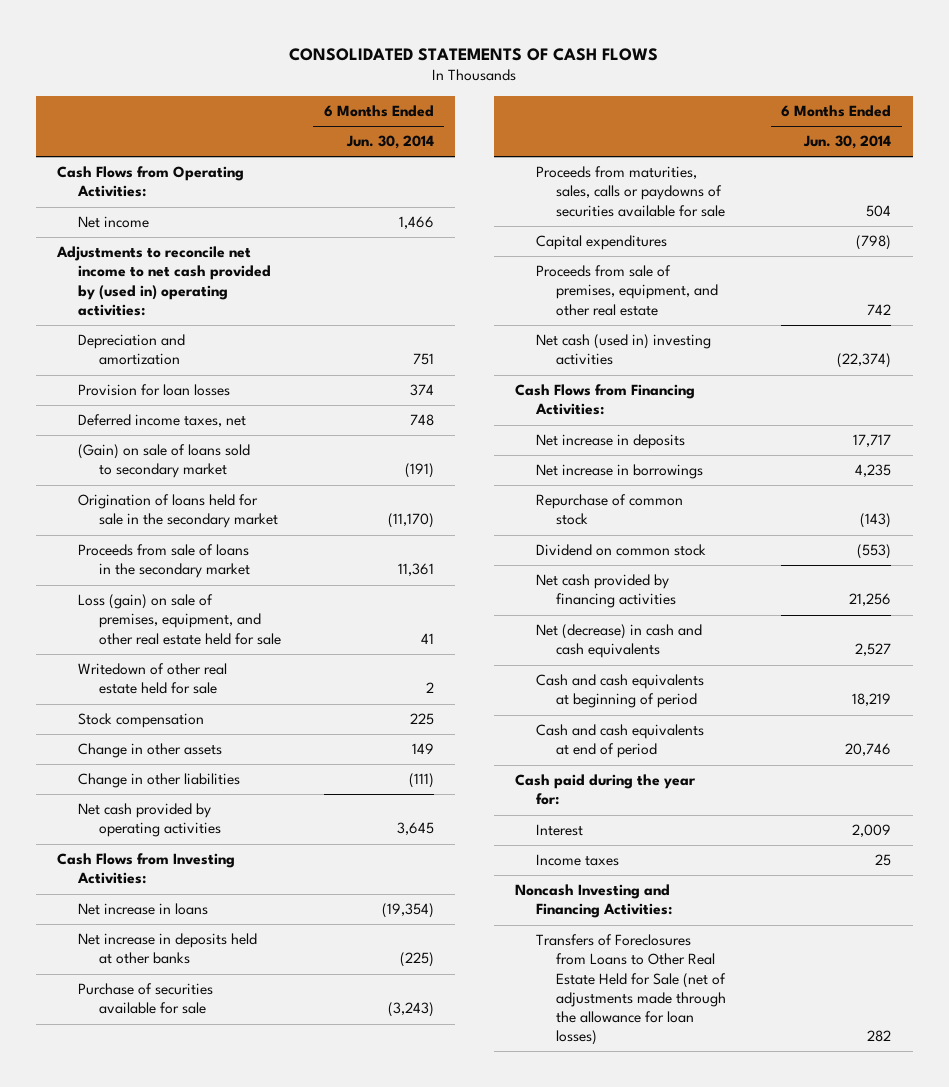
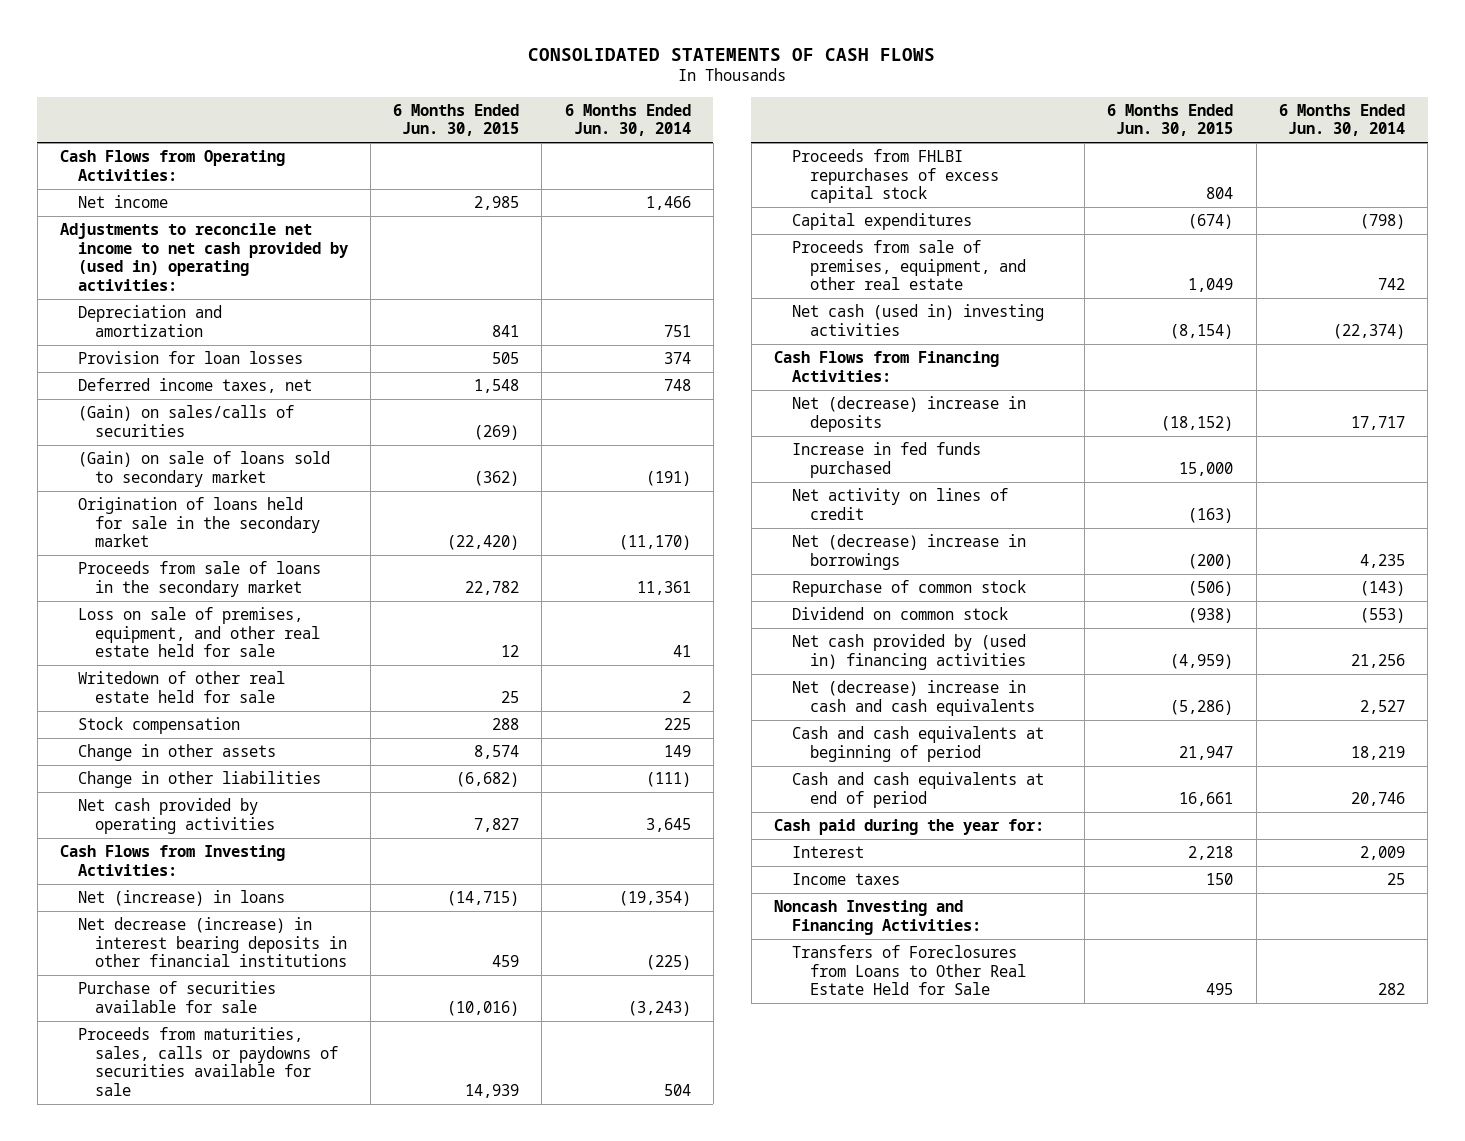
- | 6 Months Ended Jun. 30, 2014
+ | 6 Months Ended Jun. 30, 2015 | 6 Months Ended Jun. 30, 2014
+ (Gain) on sales/calls of securities | (269) |
- Loss (gain) on sale of premises, equipment, and other real estate held for sale | 41
+ Loss on sale of premises, equipment, and other real estate held for sale | 12 | 41
- Net increase in loans | (19,354)
- Net increase in deposits held at other banks | (225)
+ Net (increase) in loans | (14,715) | (19,354)
+ Net decrease (increase) in interest bearing deposits in other financial institutions | 459 | (225)
+ Proceeds from FHLBI repurchases of excess capital stock | 804 |
- Net increase in deposits | 17,717
- Net increase in borrowings | 4,235
+ Net (decrease) increase in deposits | (18,152) | 17,717
+ Increase in fed funds purchased | 15,000 |
+ Net activity on lines of credit | (163) |
+ Net (decrease) increase in borrowings | (200) | 4,235
- Net cash provided by financing activities | 21,256
- Net (decrease) in cash and cash equivalents | 2,527
+ Net cash provided by (used in) financing activities | (4,959) | 21,256
+ Net (decrease) increase in cash and cash equivalents | (5,286) | 2,527
- Transfers of Foreclosures from Loans to Other Real Estate Held for Sale (net of adjustments made through the allowance for loan losses) | 282
+ Transfers of Foreclosures from Loans to Other Real Estate Held for Sale | 495 | 282

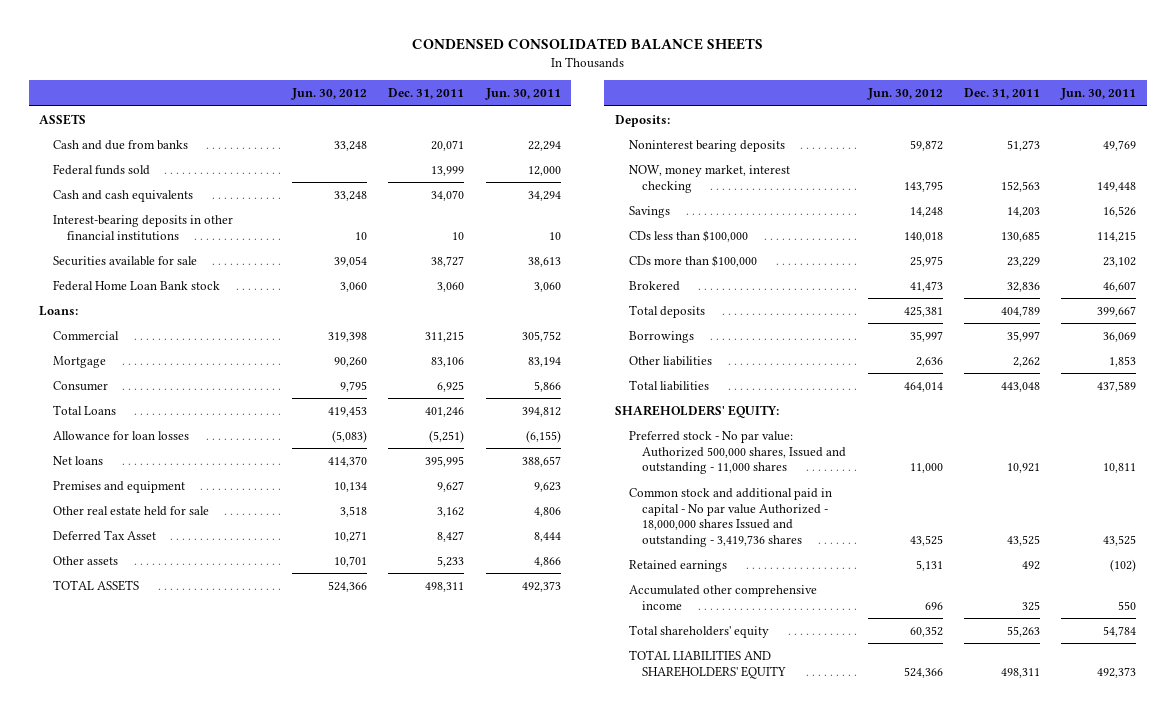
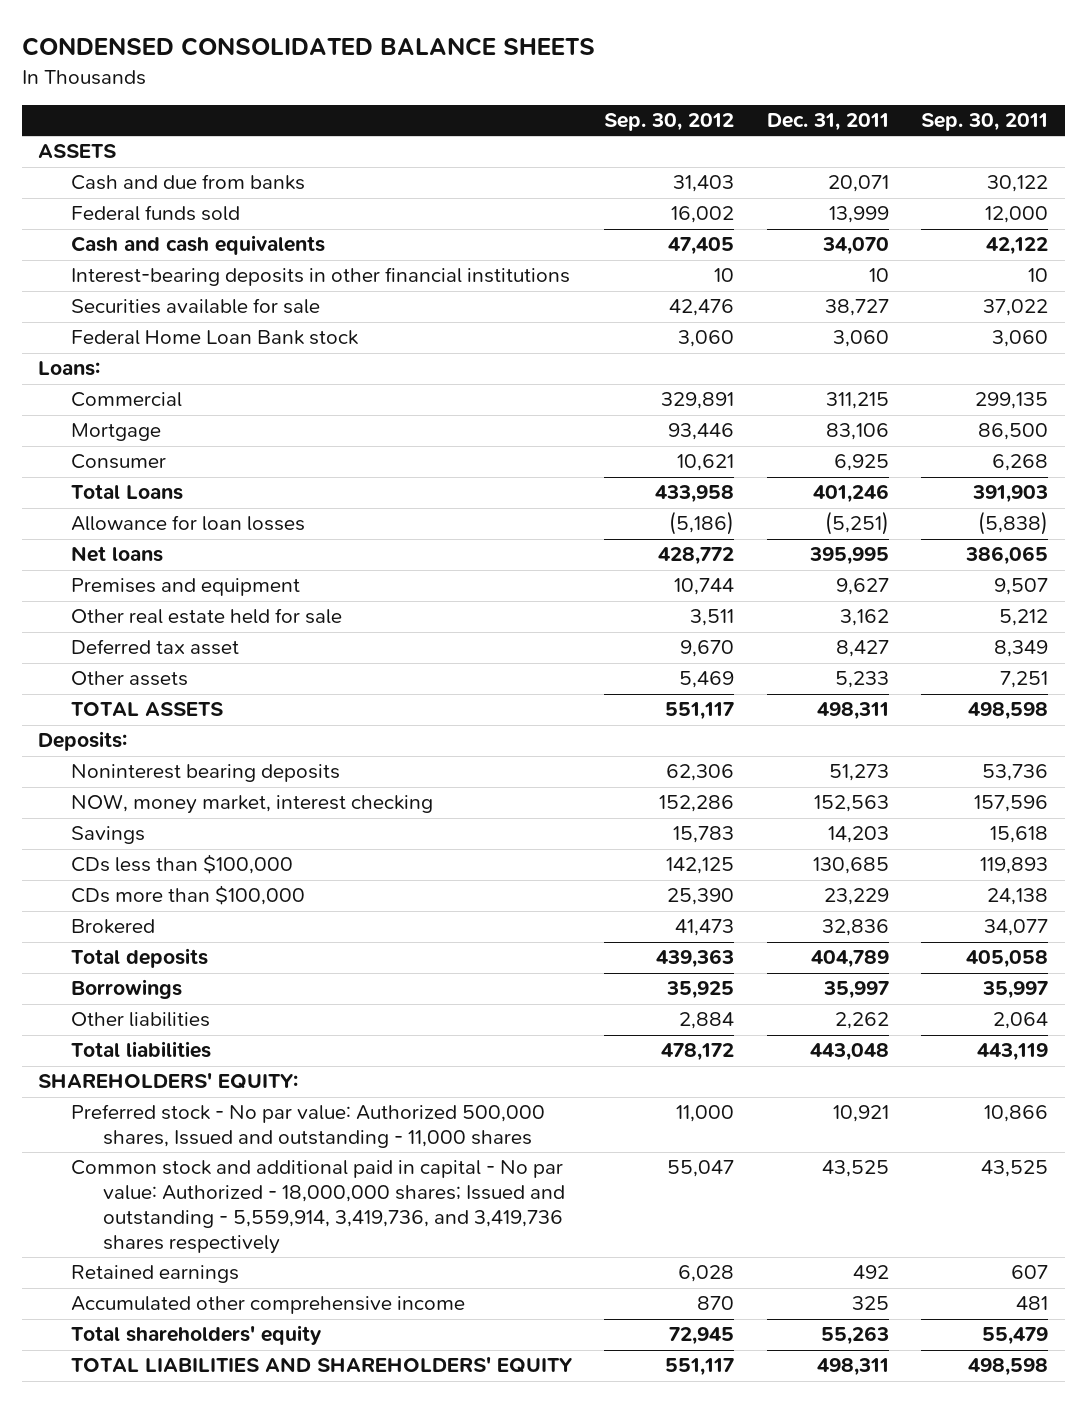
- | Jun. 30, 2012 | Dec. 31, 2011 | Jun. 30, 2011
+ | Sep. 30, 2012 | Dec. 31, 2011 | Sep. 30, 2011
- Deferred Tax Asset | 10,271 | 8,427 | 8,444
+ Deferred tax asset | 9,670 | 8,427 | 8,349
- Common stock and additional paid in capital - No par value Authorized - 18,000,000 shares Issued and outstanding - 3,419,736 shares | 43,525 | 43,525 | 43,525
+ Common stock and additional paid in capital - No par value: Authorized - 18,000,000 shares; Issued and outstanding - 5,559,914, 3,419,736, and 3,419,736 shares respectively | 55,047 | 43,525 | 43,525

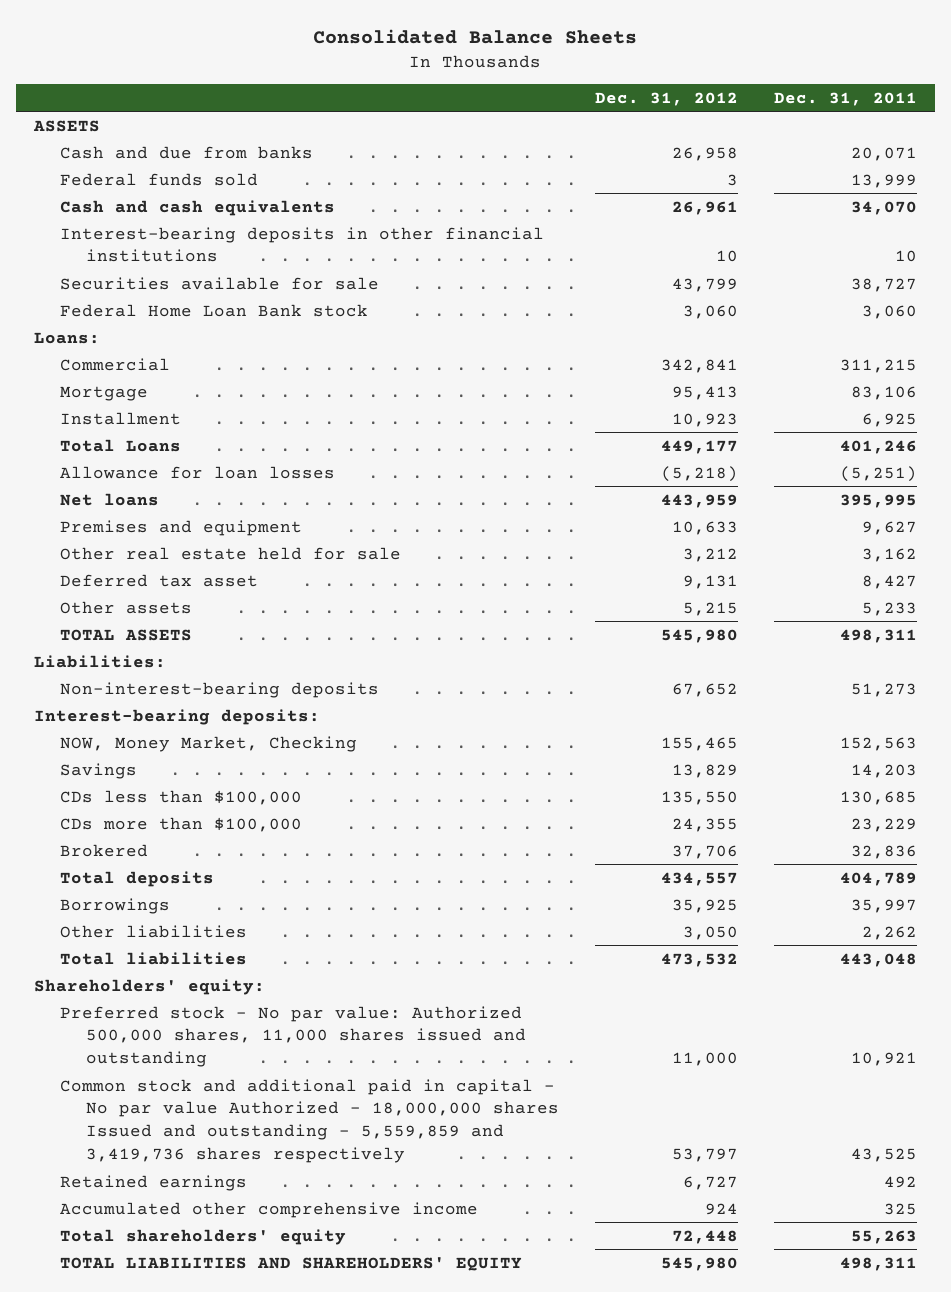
- CONDENSED CONSOLIDATED BALANCE SHEETS
+ Consolidated Balance Sheets
- | Sep. 30, 2012 | Dec. 31, 2011 | Sep. 30, 2011
+ | Dec. 31, 2012 | Dec. 31, 2011
- Consumer | 10,621 | 6,925 | 6,268
+ Installment | 10,923 | 6,925
- Deposits:
- Noninterest bearing deposits | 62,306 | 51,273 | 53,736
- NOW, money market, interest checking | 152,286 | 152,563 | 157,596
+ Liabilities:
+ Non-interest-bearing deposits | 67,652 | 51,273
+ Interest-bearing deposits:
+ NOW, Money Market, Checking | 155,465 | 152,563
- SHAREHOLDERS' EQUITY:
- Preferred stock - No par value: Authorized 500,000 shares, Issued and outstanding - 11,000 shares | 11,000 | 10,921 | 10,866
- Common stock and additional paid in capital - No par value: Authorized - 18,000,000 shares; Issued and outstanding - 5,559,914, 3,419,736, and 3,419,736 shares respectively | 55,047 | 43,525 | 43,525
+ Shareholders' equity:
+ Preferred stock - No par value: Authorized 500,000 shares, 11,000 shares issued and outstanding | 11,000 | 10,921
+ Common stock and additional paid in capital - No par value Authorized - 18,000,000 shares Issued and outstanding - 5,559,859 and 3,419,736 shares respectively | 53,797 | 43,525

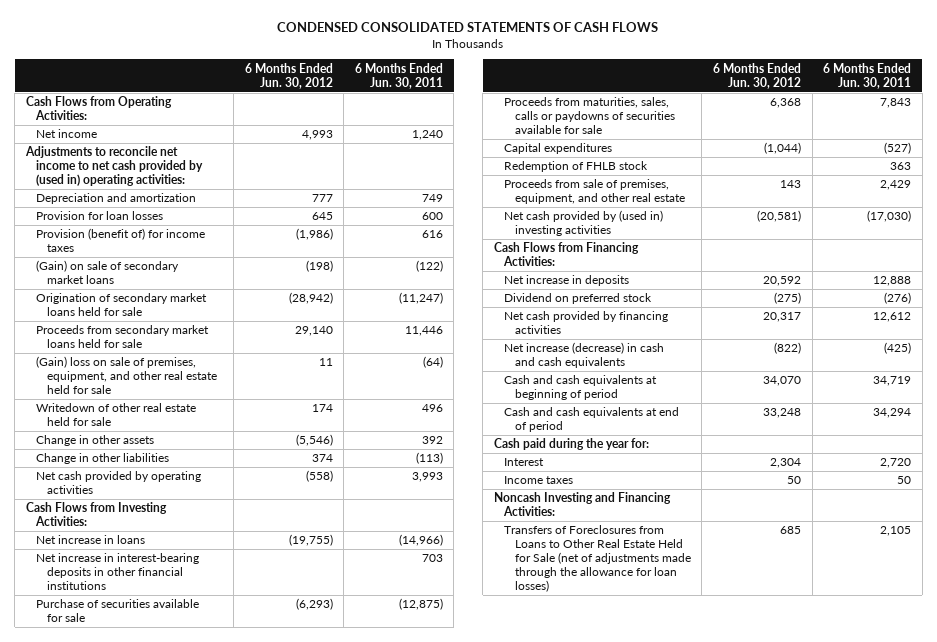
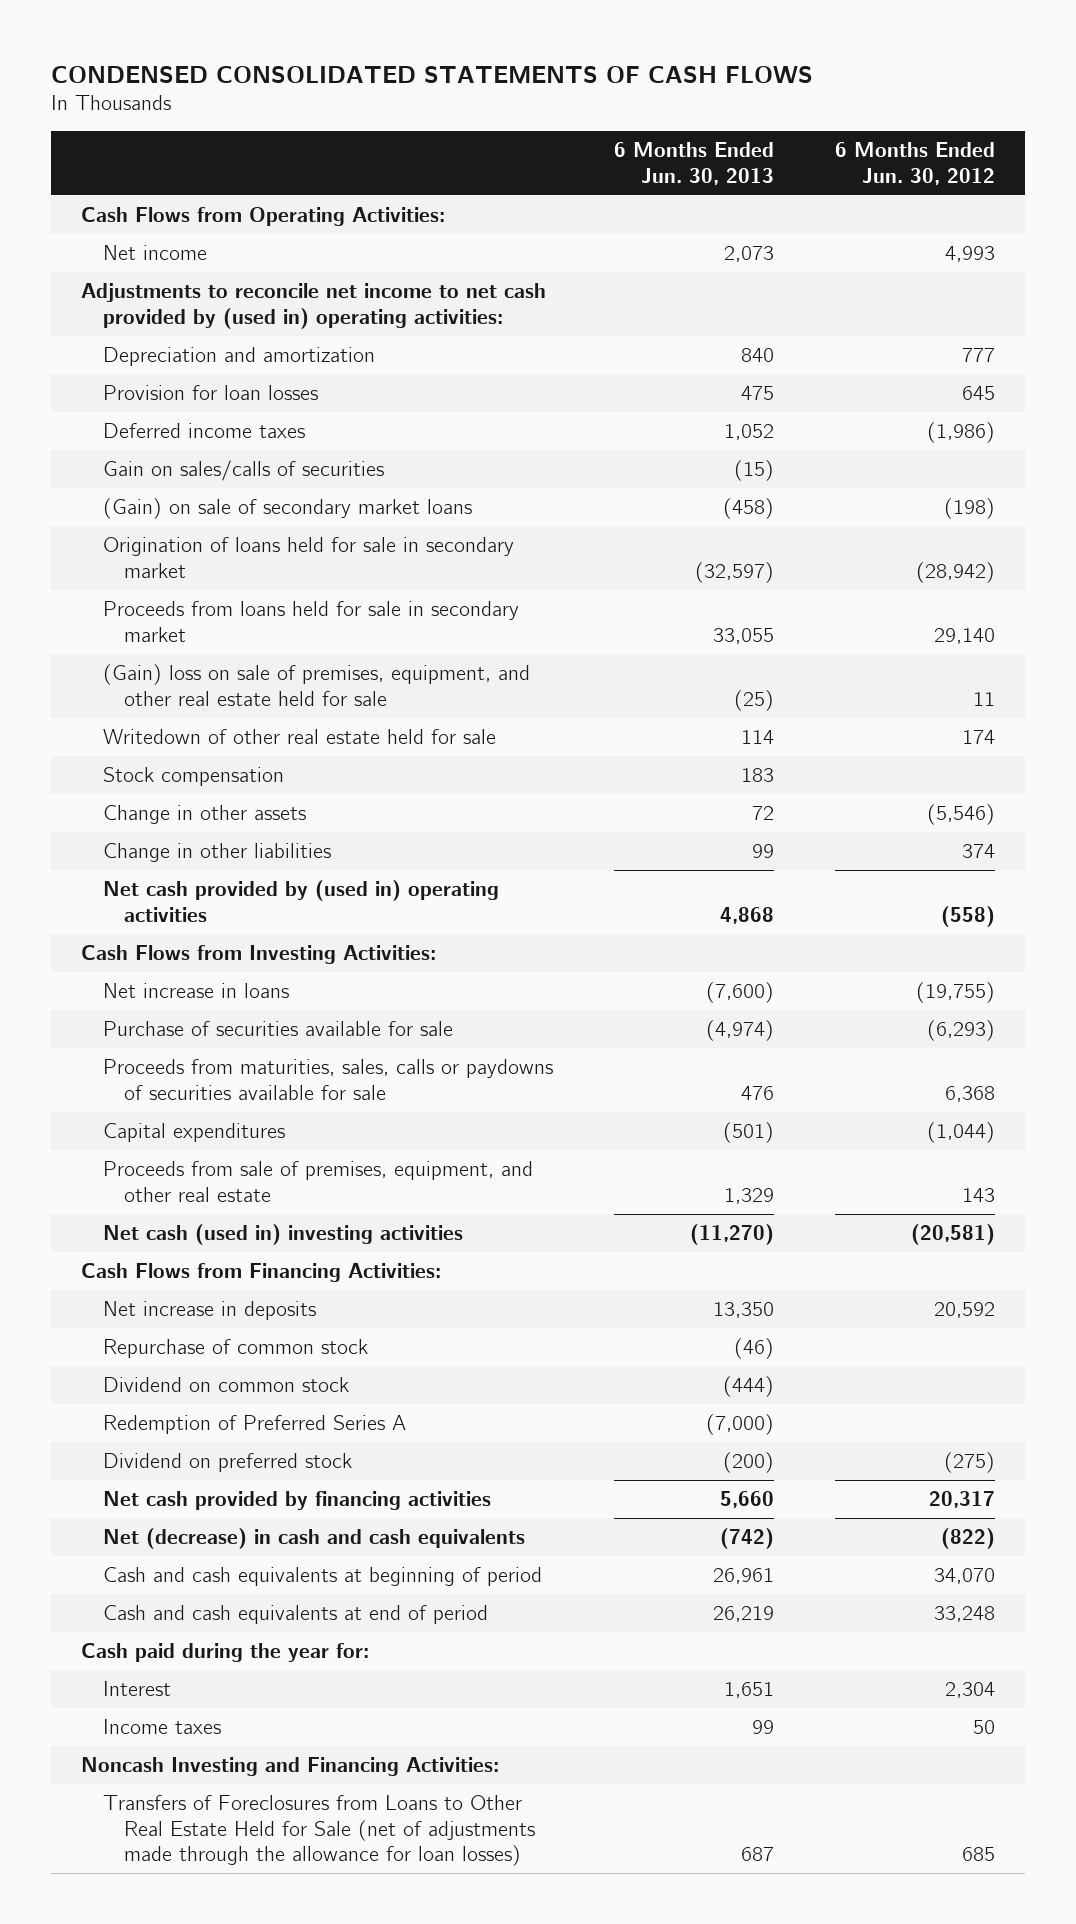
- | 6 Months Ended Jun. 30, 2012 | 6 Months Ended Jun. 30, 2011
+ | 6 Months Ended Jun. 30, 2013 | 6 Months Ended Jun. 30, 2012
- Provision (benefit of) for income taxes | (1,986) | 616
+ Deferred income taxes | 1,052 | (1,986)
+ Gain on sales/calls of securities | (15) |
- Origination of secondary market loans held for sale | (28,942) | (11,247)
- Proceeds from secondary market loans held for sale | 29,140 | 11,446
+ Origination of loans held for sale in secondary market | (32,597) | (28,942)
+ Proceeds from loans held for sale in secondary market | 33,055 | 29,140
+ Stock compensation | 183 |
- Net cash provided by operating activities | (558) | 3,993
+ Net cash provided by (used in) operating activities | 4,868 | (558)
- Net increase in interest-bearing deposits in other financial institutions | | 703
- Redemption of FHLB stock | | 363
- Net cash provided by (used in) investing activities | (20,581) | (17,030)
+ Net cash (used in) investing activities | (11,270) | (20,581)
+ Repurchase of common stock | (46) |
+ Dividend on common stock | (444) |
+ Redemption of Preferred Series A | (7,000) |
- Net increase (decrease) in cash and cash equivalents | (822) | (425)
+ Net (decrease) in cash and cash equivalents | (742) | (822)

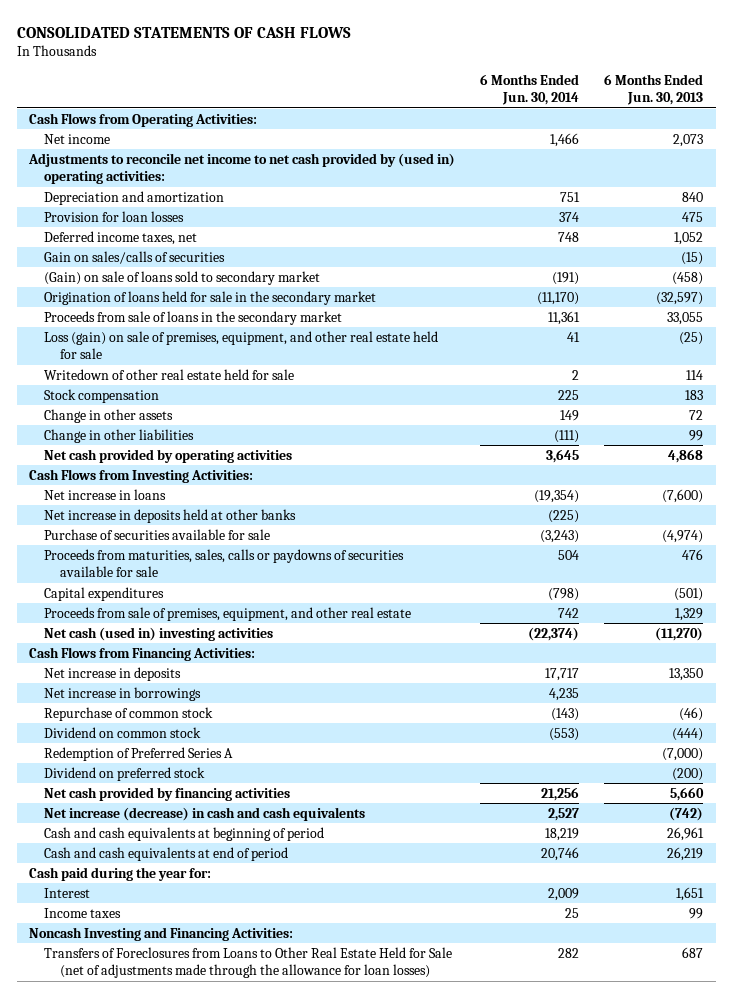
- CONDENSED CONSOLIDATED STATEMENTS OF CASH FLOWS
+ CONSOLIDATED STATEMENTS OF CASH FLOWS
- | 6 Months Ended Jun. 30, 2013 | 6 Months Ended Jun. 30, 2012
+ | 6 Months Ended Jun. 30, 2014 | 6 Months Ended Jun. 30, 2013
- Deferred income taxes | 1,052 | (1,986)
+ Deferred income taxes, net | 748 | 1,052
- (Gain) on sale of secondary market loans | (458) | (198)
- Origination of loans held for sale in secondary market | (32,597) | (28,942)
- Proceeds from loans held for sale in secondary market | 33,055 | 29,140
- (Gain) loss on sale of premises, equipment, and other real estate held for sale | (25) | 11
+ (Gain) on sale of loans sold to secondary market | (191) | (458)
+ Origination of loans held for sale in the secondary market | (11,170) | (32,597)
+ Proceeds from sale of loans in the secondary market | 11,361 | 33,055
+ Loss (gain) on sale of premises, equipment, and other real estate held for sale | 41 | (25)
- Net cash provided by (used in) operating activities | 4,868 | (558)
+ Net cash provided by operating activities | 3,645 | 4,868
+ Net increase in deposits held at other banks | (225) |
+ Net increase in borrowings | 4,235 |
- Net (decrease) in cash and cash equivalents | (742) | (822)
+ Net increase (decrease) in cash and cash equivalents | 2,527 | (742)

